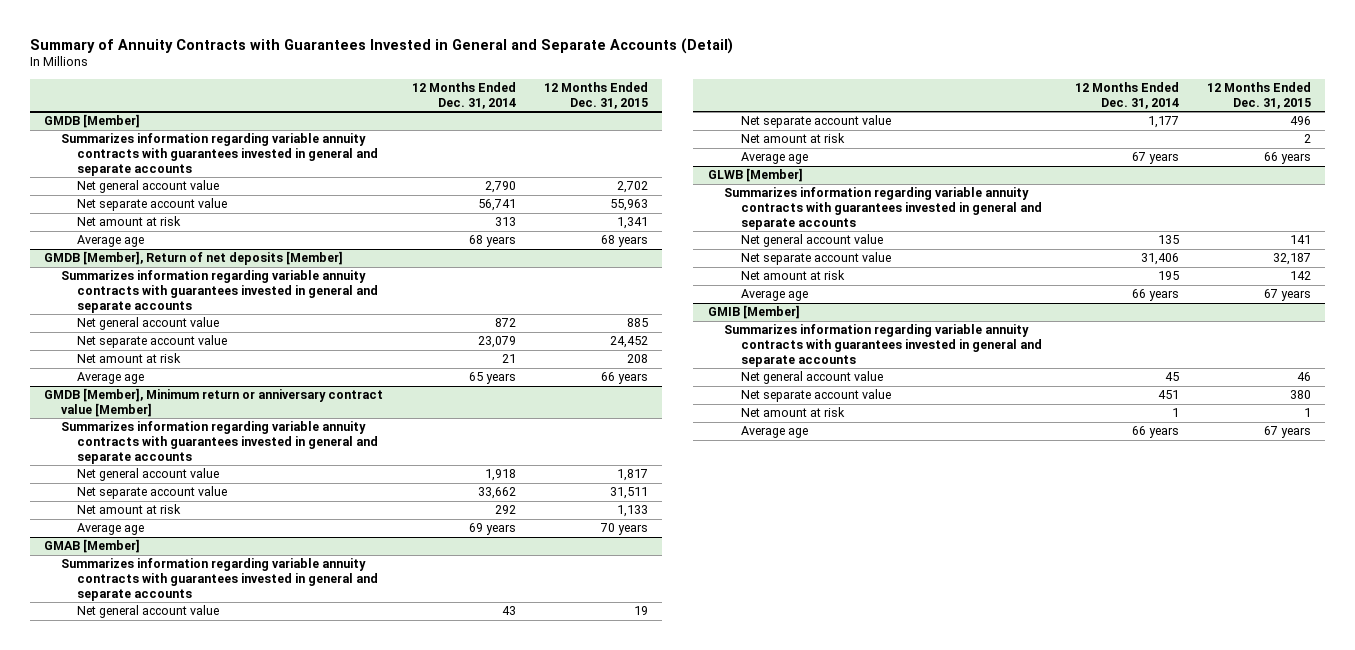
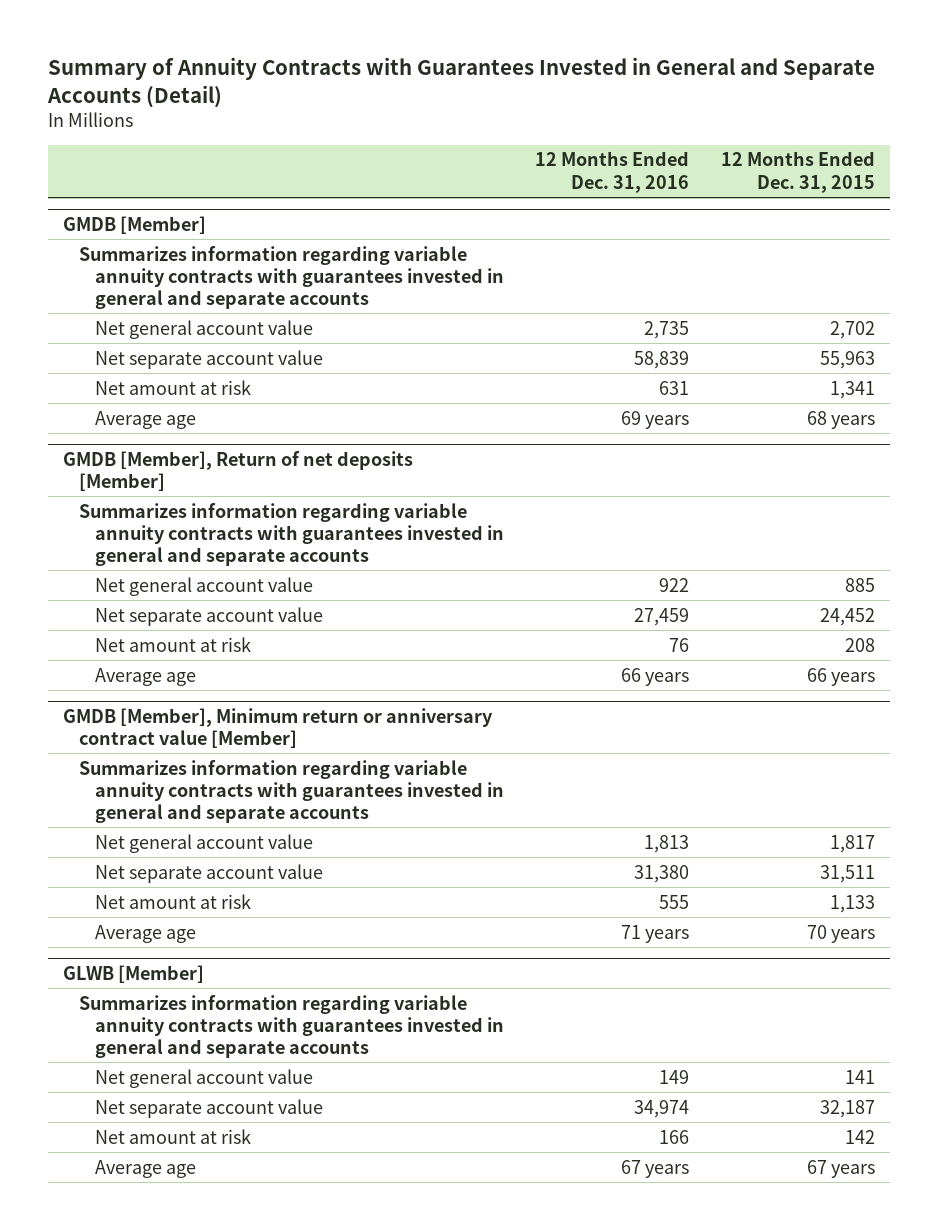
- | 12 Months Ended Dec. 31, 2014 | 12 Months Ended Dec. 31, 2015
+ | 12 Months Ended Dec. 31, 2016 | 12 Months Ended Dec. 31, 2015
- GMAB [Member]
- Summarizes information regarding variable annuity contracts with guarantees invested in general and separate accounts
- Net general account value | 43 | 19
- Net separate account value | 1,177 | 496
- Net amount at risk | | 2
- Average age | 67 years | 66 years
- GMIB [Member]
- Summarizes information regarding variable annuity contracts with guarantees invested in general and separate accounts
- Net general account value | 45 | 46
- Net separate account value | 451 | 380
- Net amount at risk | 1 | 1
- Average age | 66 years | 67 years

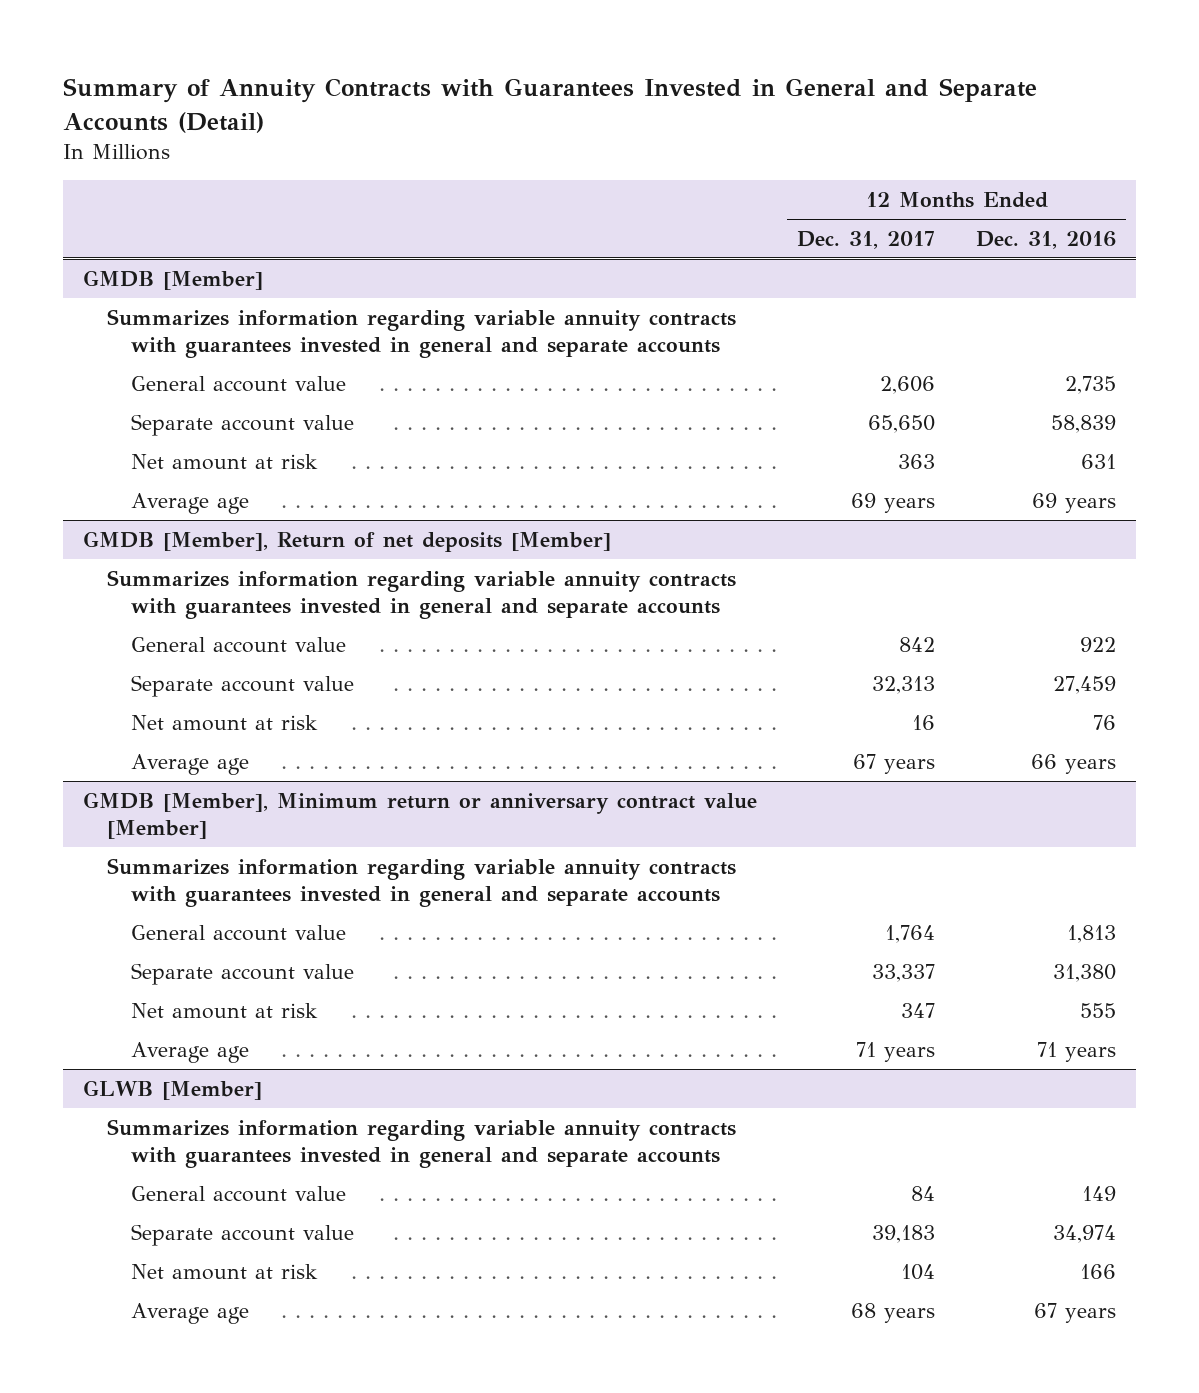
- | 12 Months Ended Dec. 31, 2016 | 12 Months Ended Dec. 31, 2015
+ | 12 Months Ended Dec. 31, 2017 | 12 Months Ended Dec. 31, 2016
@ GMDB [Member]
- Net general account value | 2,735 | 2,702
- Net separate account value | 58,839 | 55,963
+ General account value | 2,606 | 2,735
+ Separate account value | 65,650 | 58,839
@ GMDB [Member], Return of net deposits [Member]
- Net general account value | 922 | 885
- Net separate account value | 27,459 | 24,452
+ General account value | 842 | 922
+ Separate account value | 32,313 | 27,459
@ GMDB [Member], Minimum return or anniversary contract value [Member]
- Net general account value | 1,813 | 1,817
- Net separate account value | 31,380 | 31,511
+ General account value | 1,764 | 1,813
+ Separate account value | 33,337 | 31,380
@ GLWB [Member]
- Net general account value | 149 | 141
- Net separate account value | 34,974 | 32,187
+ General account value | 84 | 149
+ Separate account value | 39,183 | 34,974

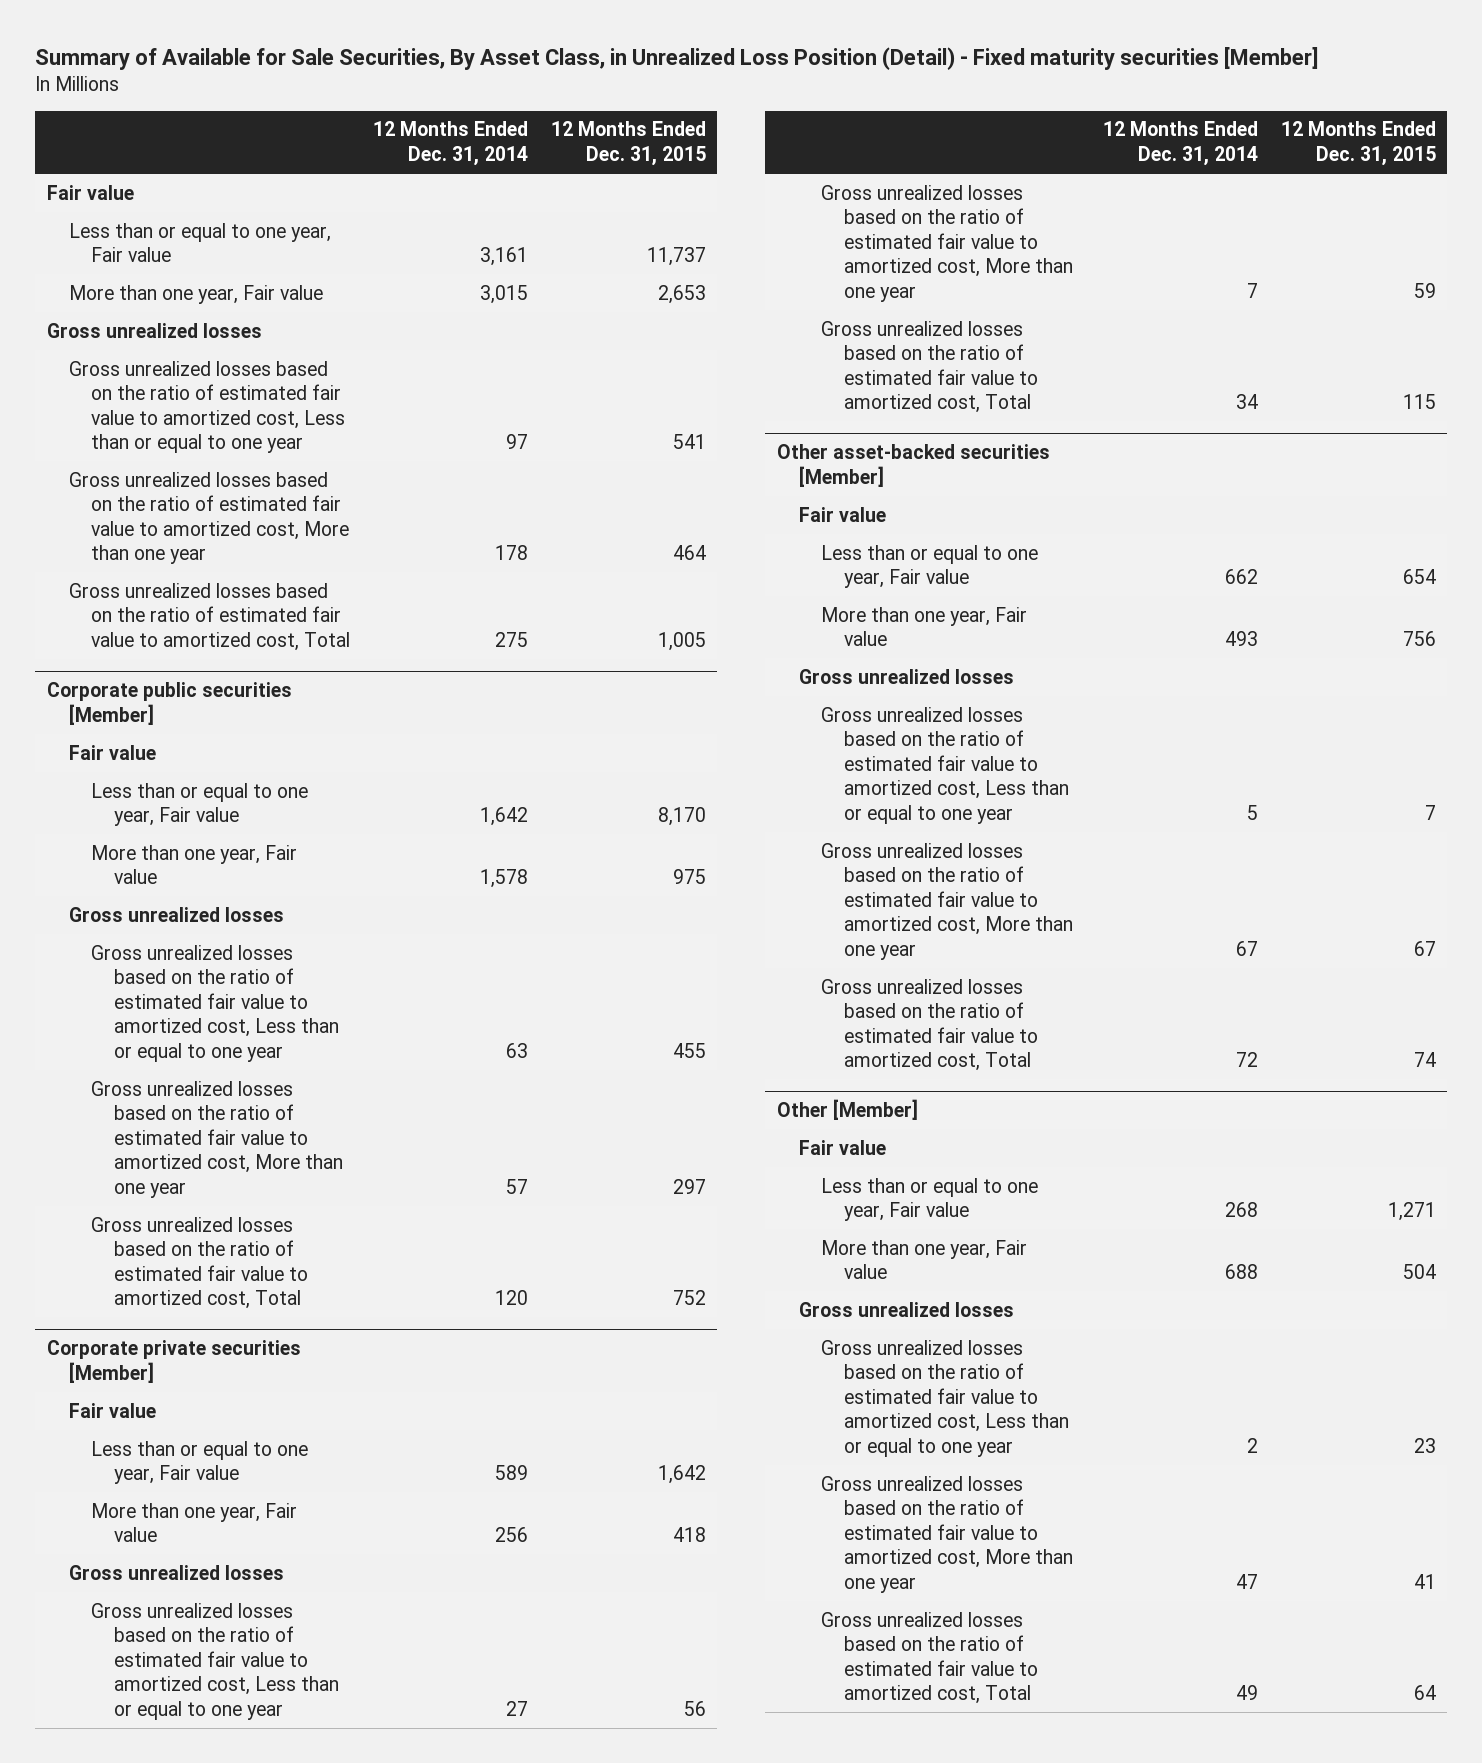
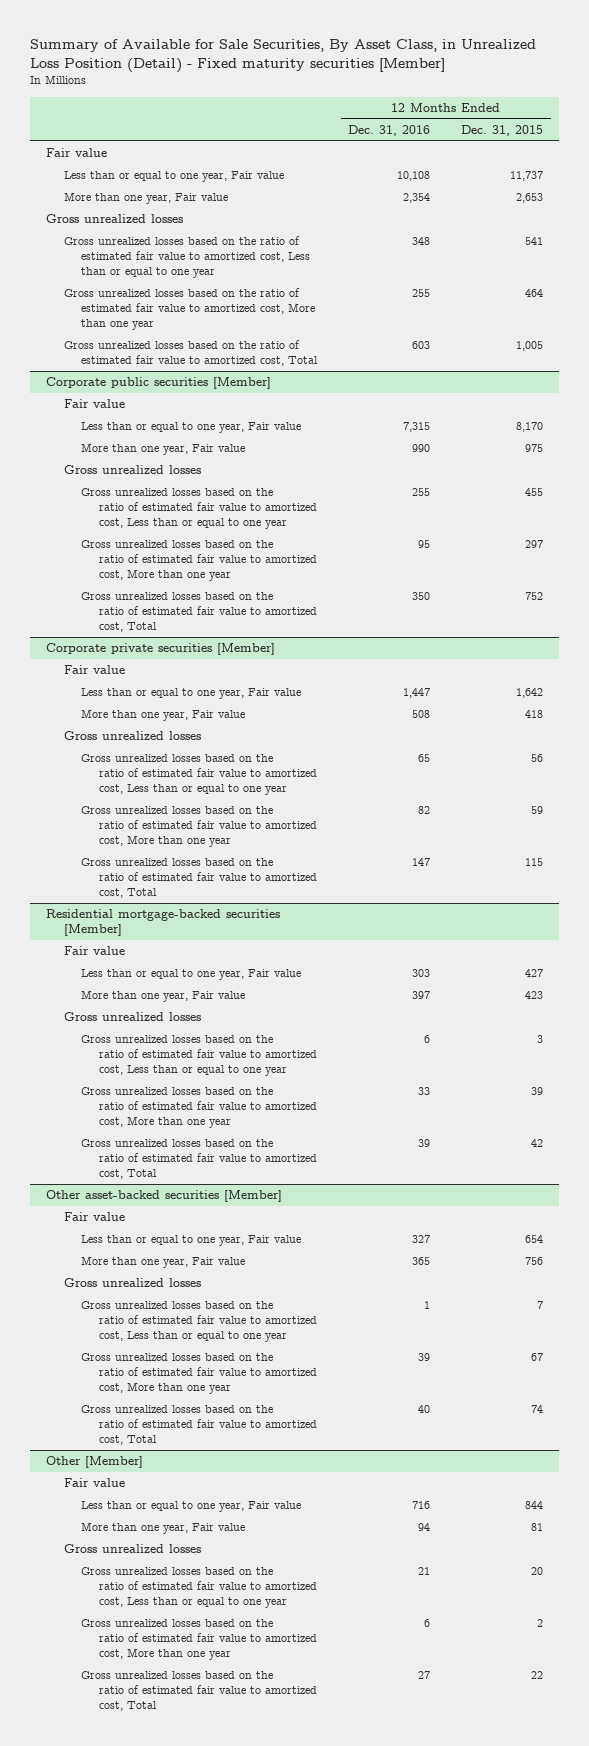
- | 12 Months Ended Dec. 31, 2014 | 12 Months Ended Dec. 31, 2015
+ | 12 Months Ended Dec. 31, 2016 | 12 Months Ended Dec. 31, 2015
+ Residential mortgage-backed securities [Member]
+ Fair value
+ Less than or equal to one year, Fair value | 303 | 427
+ More than one year, Fair value | 397 | 423
+ Gross unrealized losses
+ Gross unrealized losses based on the ratio of estimated fair value to amortized cost, Less than or equal to one year | 6 | 3
+ Gross unrealized losses based on the ratio of estimated fair value to amortized cost, More than one year | 33 | 39
+ Gross unrealized losses based on the ratio of estimated fair value to amortized cost, Total | 39 | 42
@ Other [Member]
- Less than or equal to one year, Fair value | 268 | 1,271
- More than one year, Fair value | 688 | 504
+ Less than or equal to one year, Fair value | 716 | 844
+ More than one year, Fair value | 94 | 81
- Gross unrealized losses based on the ratio of estimated fair value to amortized cost, Less than or equal to one year | 2 | 23
- Gross unrealized losses based on the ratio of estimated fair value to amortized cost, More than one year | 47 | 41
- Gross unrealized losses based on the ratio of estimated fair value to amortized cost, Total | 49 | 64
+ Gross unrealized losses based on the ratio of estimated fair value to amortized cost, Less than or equal to one year | 21 | 20
+ Gross unrealized losses based on the ratio of estimated fair value to amortized cost, More than one year | 6 | 2
+ Gross unrealized losses based on the ratio of estimated fair value to amortized cost, Total | 27 | 22

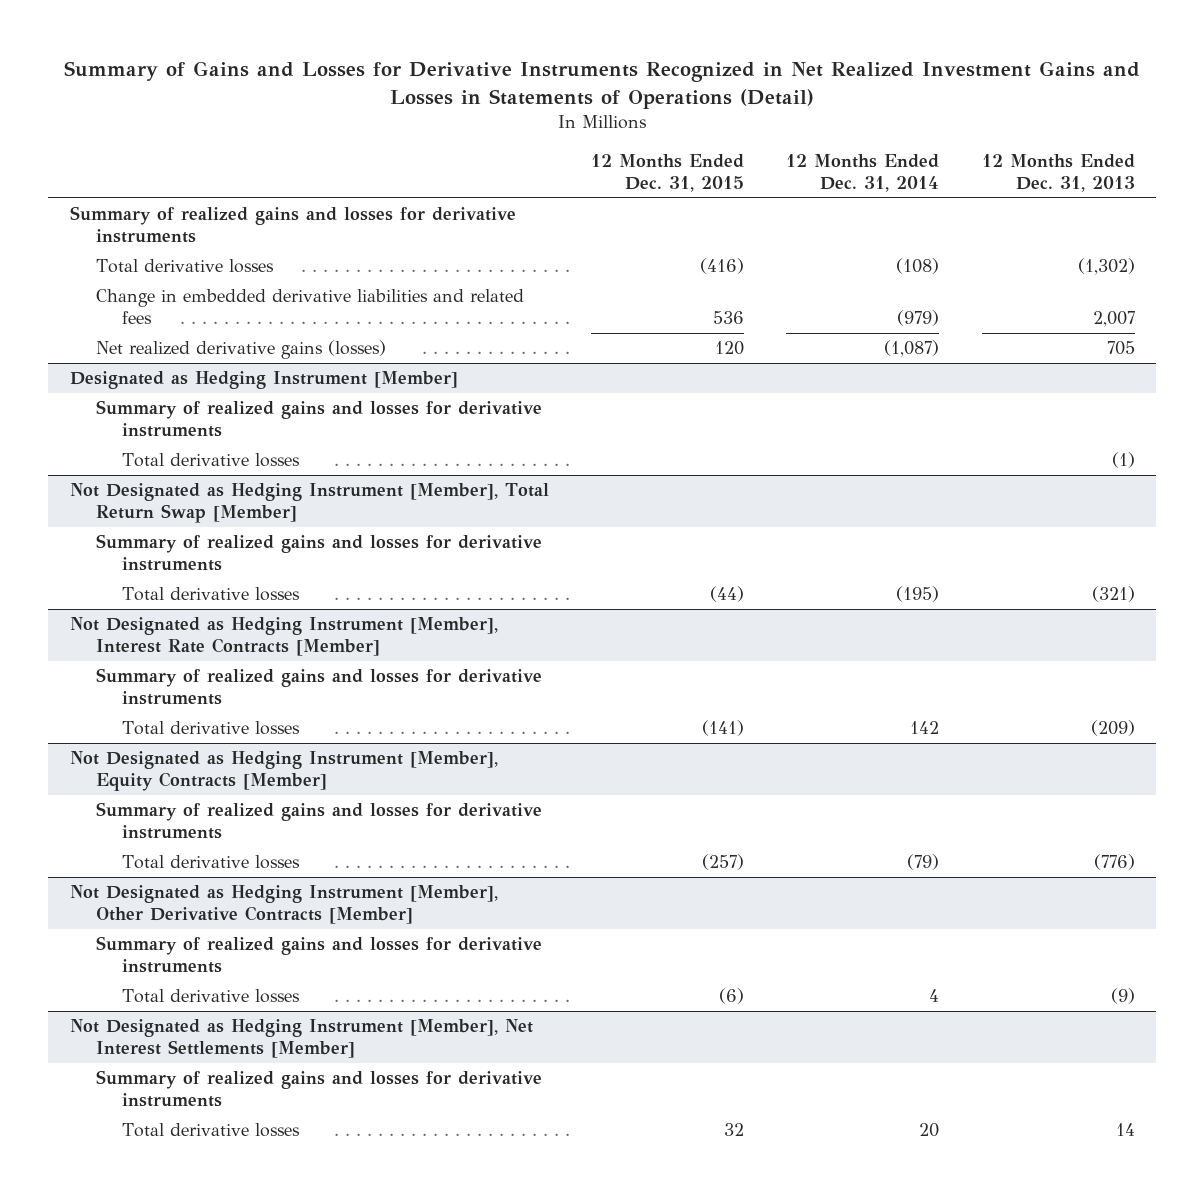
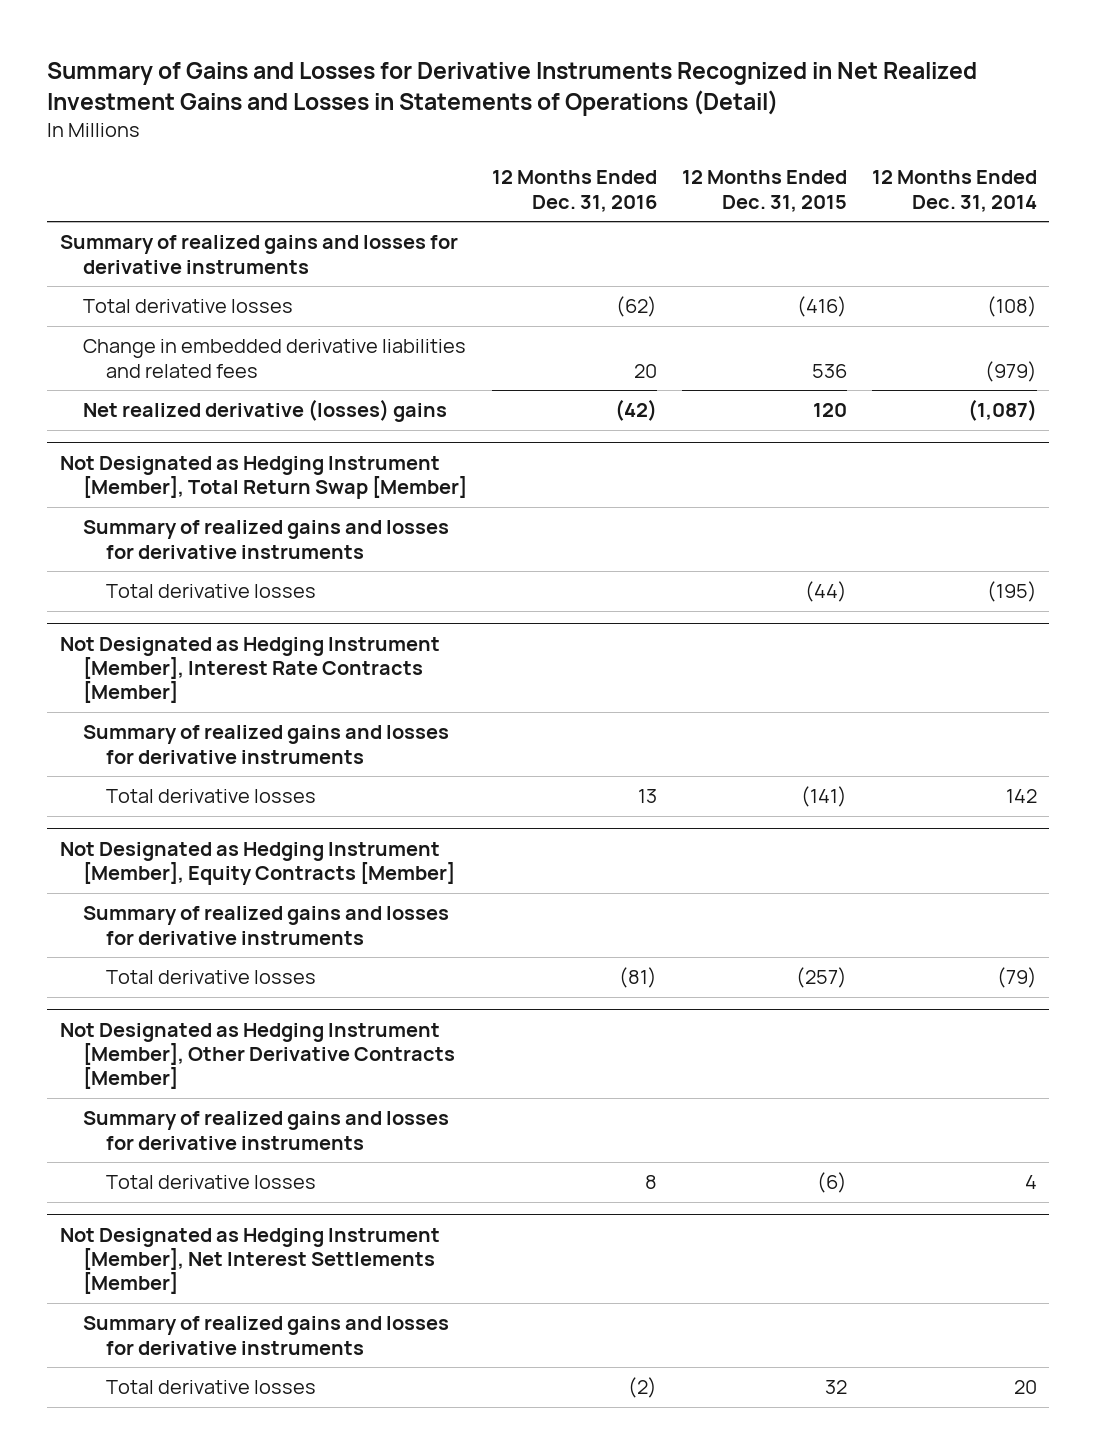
- | 12 Months Ended Dec. 31, 2015 | 12 Months Ended Dec. 31, 2014 | 12 Months Ended Dec. 31, 2013
+ | 12 Months Ended Dec. 31, 2016 | 12 Months Ended Dec. 31, 2015 | 12 Months Ended Dec. 31, 2014
- Net realized derivative gains (losses) | 120 | (1,087) | 705
- Designated as Hedging Instrument [Member]
- Summary of realized gains and losses for derivative instruments
- Total derivative losses | | | (1)
+ Net realized derivative (losses) gains | (42) | 120 | (1,087)

